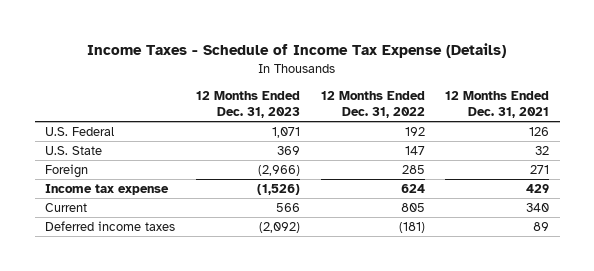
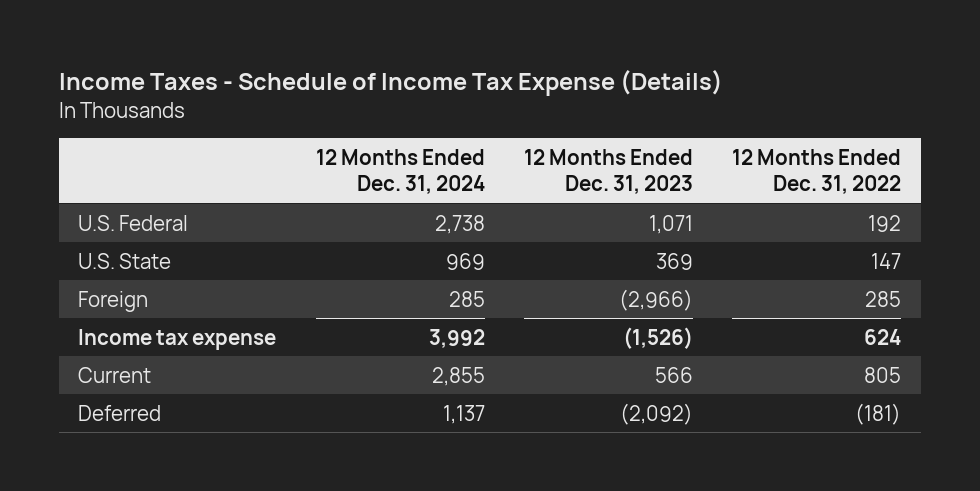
- | 12 Months Ended Dec. 31, 2023 | 12 Months Ended Dec. 31, 2022 | 12 Months Ended Dec. 31, 2021
+ | 12 Months Ended Dec. 31, 2024 | 12 Months Ended Dec. 31, 2023 | 12 Months Ended Dec. 31, 2022
- Deferred income taxes | (2,092) | (181) | 89
+ Deferred | 1,137 | (2,092) | (181)

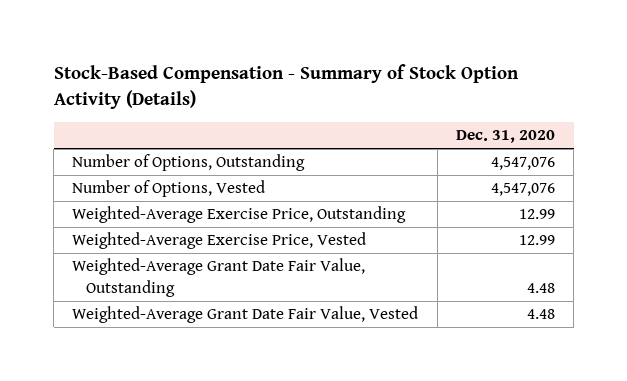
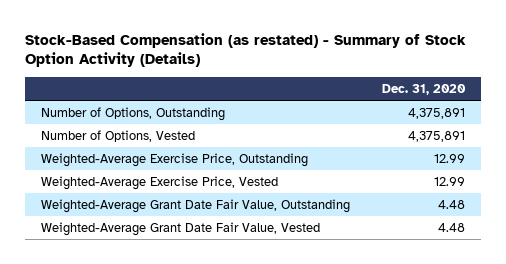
- Stock-Based Compensation - Summary of Stock Option Activity (Details)
+ Stock-Based Compensation (as restated) - Summary of Stock Option Activity (Details)
- Number of Options, Outstanding | 4,547,076
- Number of Options, Vested | 4,547,076
+ Number of Options, Outstanding | 4,375,891
+ Number of Options, Vested | 4,375,891

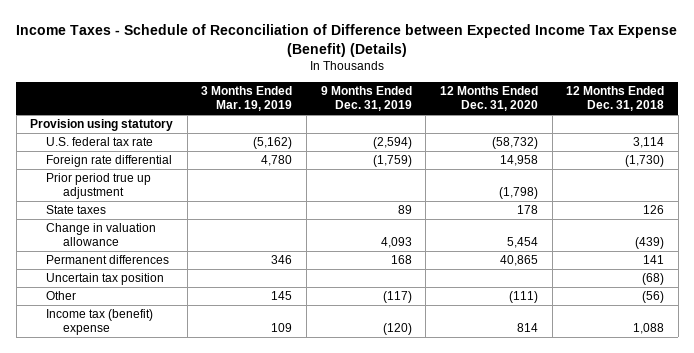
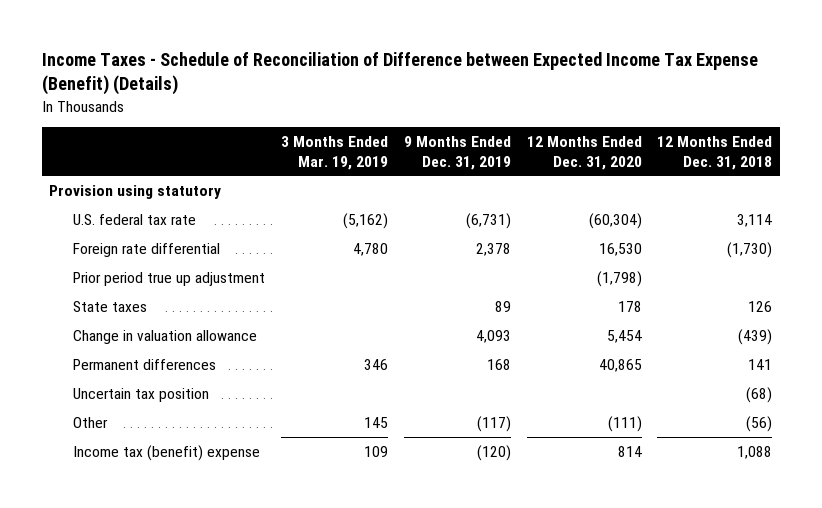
- U.S. federal tax rate | (5,162) | (2,594) | (58,732) | 3,114
- Foreign rate differential | 4,780 | (1,759) | 14,958 | (1,730)
+ U.S. federal tax rate | (5,162) | (6,731) | (60,304) | 3,114
+ Foreign rate differential | 4,780 | 2,378 | 16,530 | (1,730)

